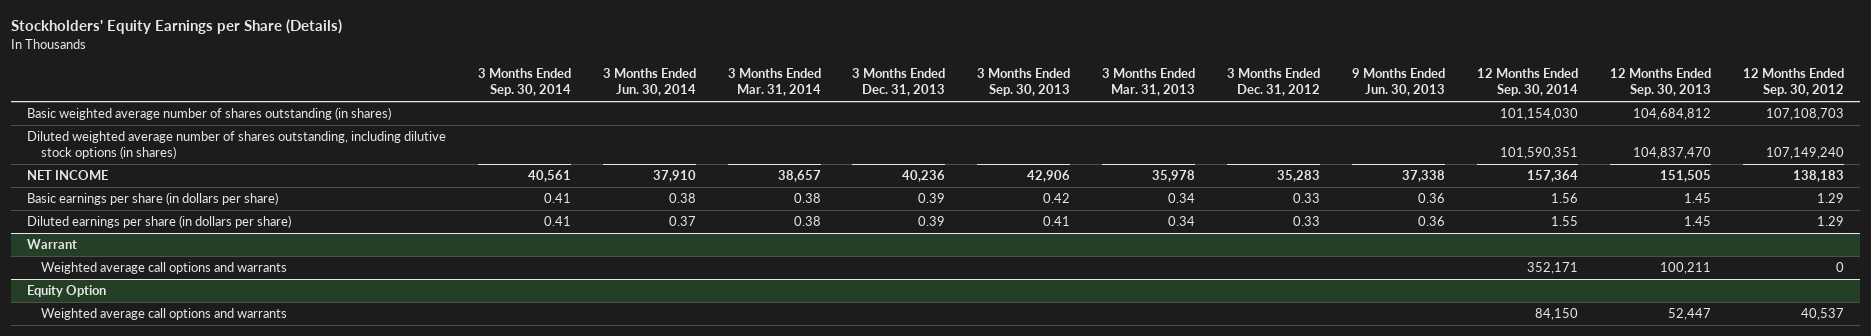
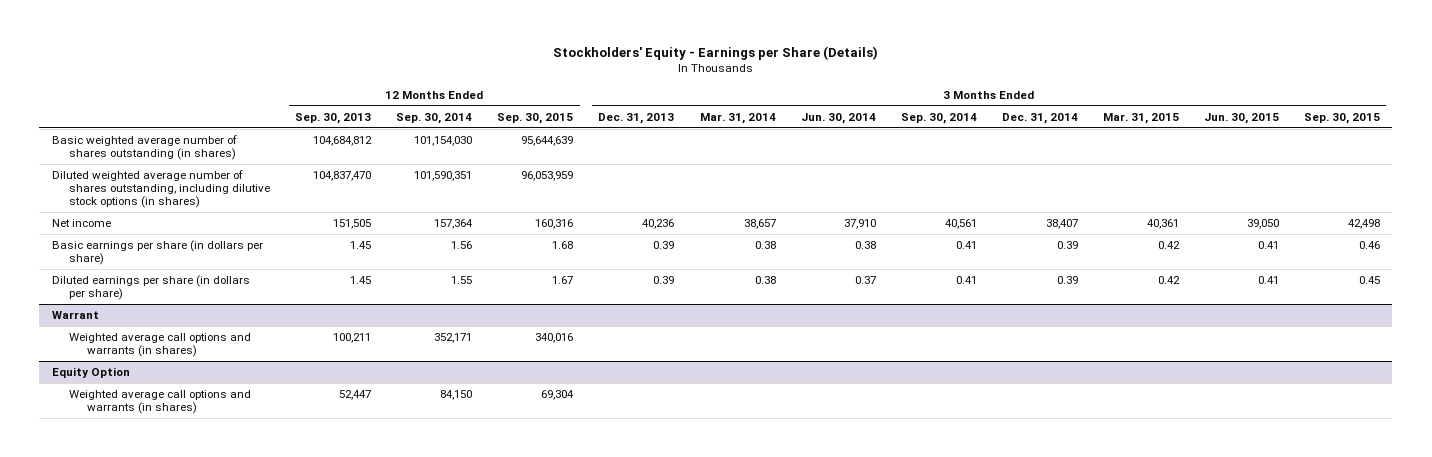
- Stockholders' Equity Earnings per Share (Details)
+ Stockholders' Equity - Earnings per Share (Details)
- | 3 Months Ended Sep. 30, 2014 | 3 Months Ended Jun. 30, 2014 | 3 Months Ended Mar. 31, 2014 | 3 Months Ended Dec. 31, 2013 | 3 Months Ended Sep. 30, 2013 | 3 Months Ended Mar. 31, 2013 | 3 Months Ended Dec. 31, 2012 | 9 Months Ended Jun. 30, 2013 | 12 Months Ended Sep. 30, 2014 | 12 Months Ended Sep. 30, 2013 | 12 Months Ended Sep. 30, 2012
+ | 12 Months Ended Sep. 30, 2013 | 12 Months Ended Sep. 30, 2014 | 12 Months Ended Sep. 30, 2015 | 3 Months Ended Dec. 31, 2013 | 3 Months Ended Mar. 31, 2014 | 3 Months Ended Jun. 30, 2014 | 3 Months Ended Sep. 30, 2014 | 3 Months Ended Dec. 31, 2014 | 3 Months Ended Mar. 31, 2015 | 3 Months Ended Jun. 30, 2015 | 3 Months Ended Sep. 30, 2015
- NET INCOME | 40,561 | 37,910 | 38,657 | 40,236 | 42,906 | 35,978 | 35,283 | 37,338 | 157,364 | 151,505 | 138,183
+ Net income | 151,505 | 157,364 | 160,316 | 40,236 | 38,657 | 37,910 | 40,561 | 38,407 | 40,361 | 39,050 | 42,498
@ Warrant
- Weighted average call options and warrants | | | | | | | | | 352,171 | 100,211 | 0
+ Weighted average call options and warrants (in shares) | 100,211 | 352,171 | 340,016 | | | | | | | |
@ Equity Option
- Weighted average call options and warrants | | | | | | | | | 84,150 | 52,447 | 40,537
+ Weighted average call options and warrants (in shares) | 52,447 | 84,150 | 69,304 | | | | | | | |

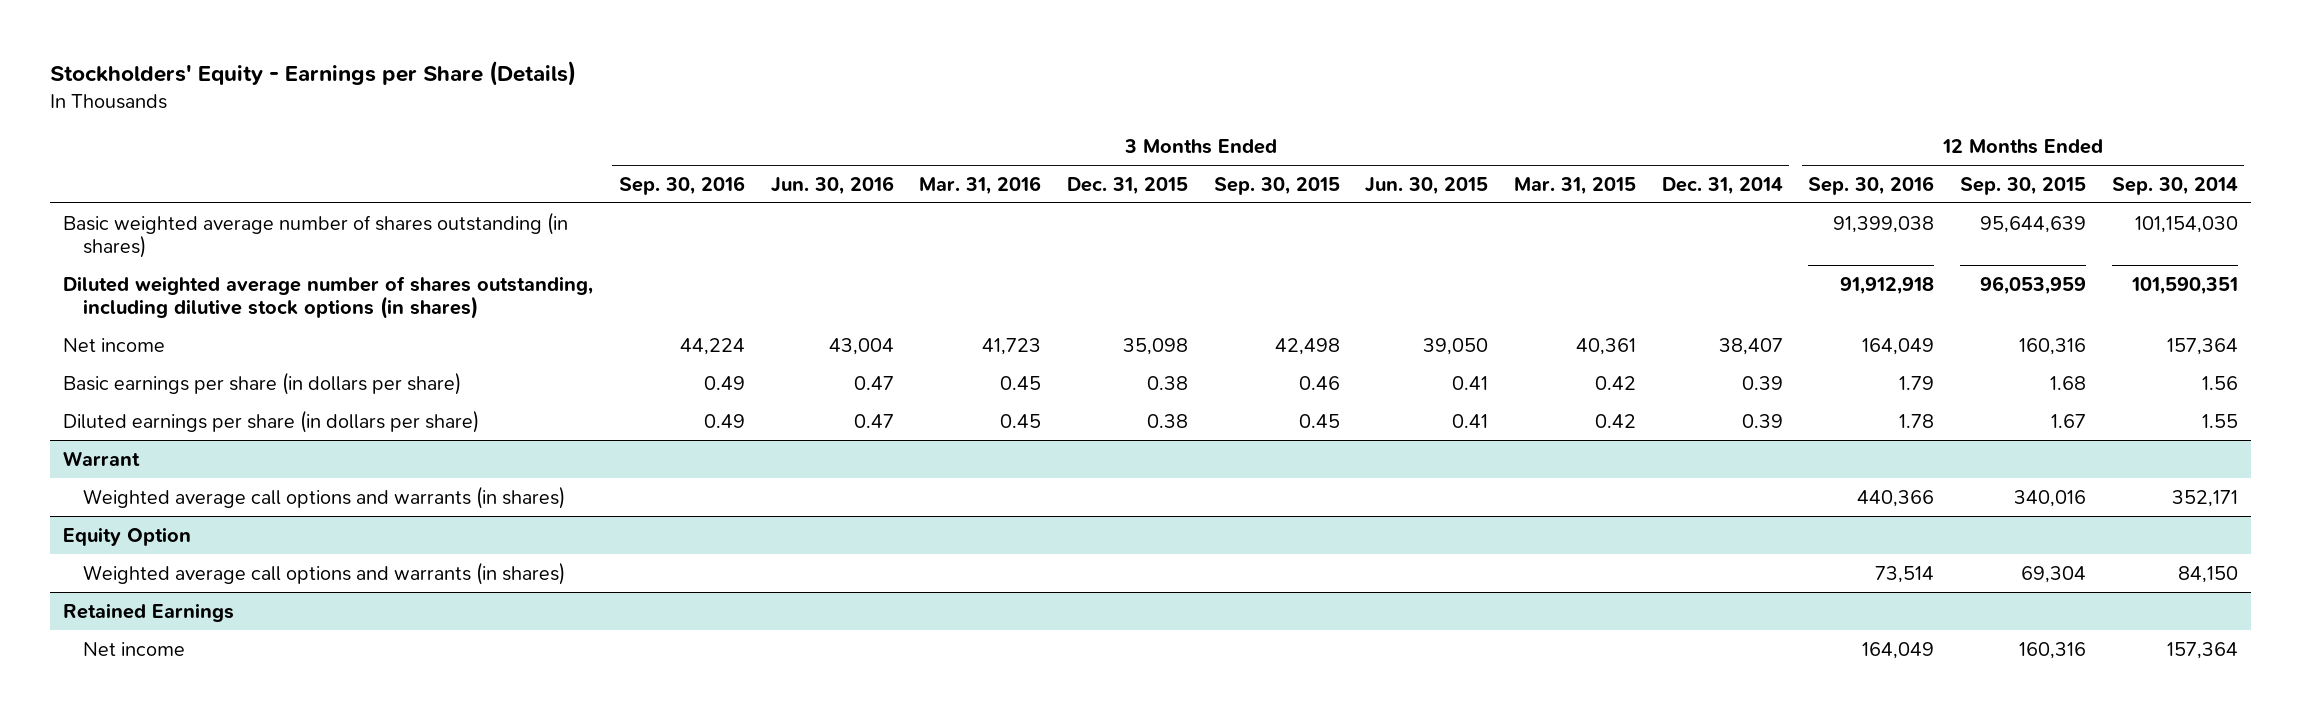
- | 12 Months Ended Sep. 30, 2013 | 12 Months Ended Sep. 30, 2014 | 12 Months Ended Sep. 30, 2015 | 3 Months Ended Dec. 31, 2013 | 3 Months Ended Mar. 31, 2014 | 3 Months Ended Jun. 30, 2014 | 3 Months Ended Sep. 30, 2014 | 3 Months Ended Dec. 31, 2014 | 3 Months Ended Mar. 31, 2015 | 3 Months Ended Jun. 30, 2015 | 3 Months Ended Sep. 30, 2015
+ | 3 Months Ended Sep. 30, 2016 | 3 Months Ended Jun. 30, 2016 | 3 Months Ended Mar. 31, 2016 | 3 Months Ended Dec. 31, 2015 | 3 Months Ended Sep. 30, 2015 | 3 Months Ended Jun. 30, 2015 | 3 Months Ended Mar. 31, 2015 | 3 Months Ended Dec. 31, 2014 | 12 Months Ended Sep. 30, 2016 | 12 Months Ended Sep. 30, 2015 | 12 Months Ended Sep. 30, 2014
+ Retained Earnings
+ Net income | | | | | | | | | 164,049 | 160,316 | 157,364

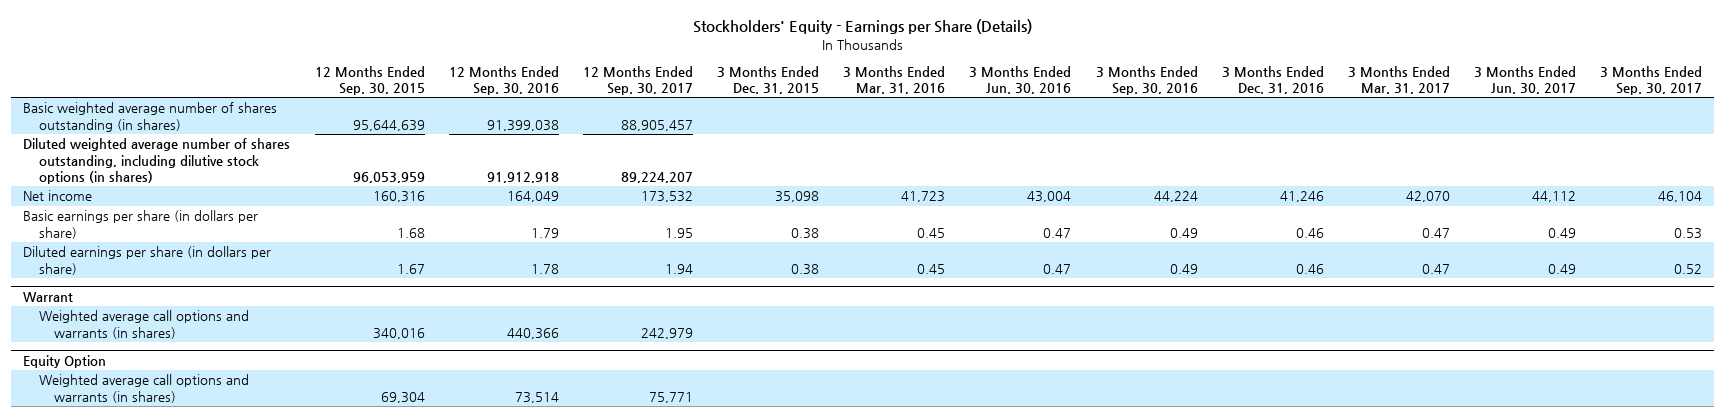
- | 3 Months Ended Sep. 30, 2016 | 3 Months Ended Jun. 30, 2016 | 3 Months Ended Mar. 31, 2016 | 3 Months Ended Dec. 31, 2015 | 3 Months Ended Sep. 30, 2015 | 3 Months Ended Jun. 30, 2015 | 3 Months Ended Mar. 31, 2015 | 3 Months Ended Dec. 31, 2014 | 12 Months Ended Sep. 30, 2016 | 12 Months Ended Sep. 30, 2015 | 12 Months Ended Sep. 30, 2014
+ | 12 Months Ended Sep. 30, 2015 | 12 Months Ended Sep. 30, 2016 | 12 Months Ended Sep. 30, 2017 | 3 Months Ended Dec. 31, 2015 | 3 Months Ended Mar. 31, 2016 | 3 Months Ended Jun. 30, 2016 | 3 Months Ended Sep. 30, 2016 | 3 Months Ended Dec. 31, 2016 | 3 Months Ended Mar. 31, 2017 | 3 Months Ended Jun. 30, 2017 | 3 Months Ended Sep. 30, 2017
- Retained Earnings
- Net income | | | | | | | | | 164,049 | 160,316 | 157,364

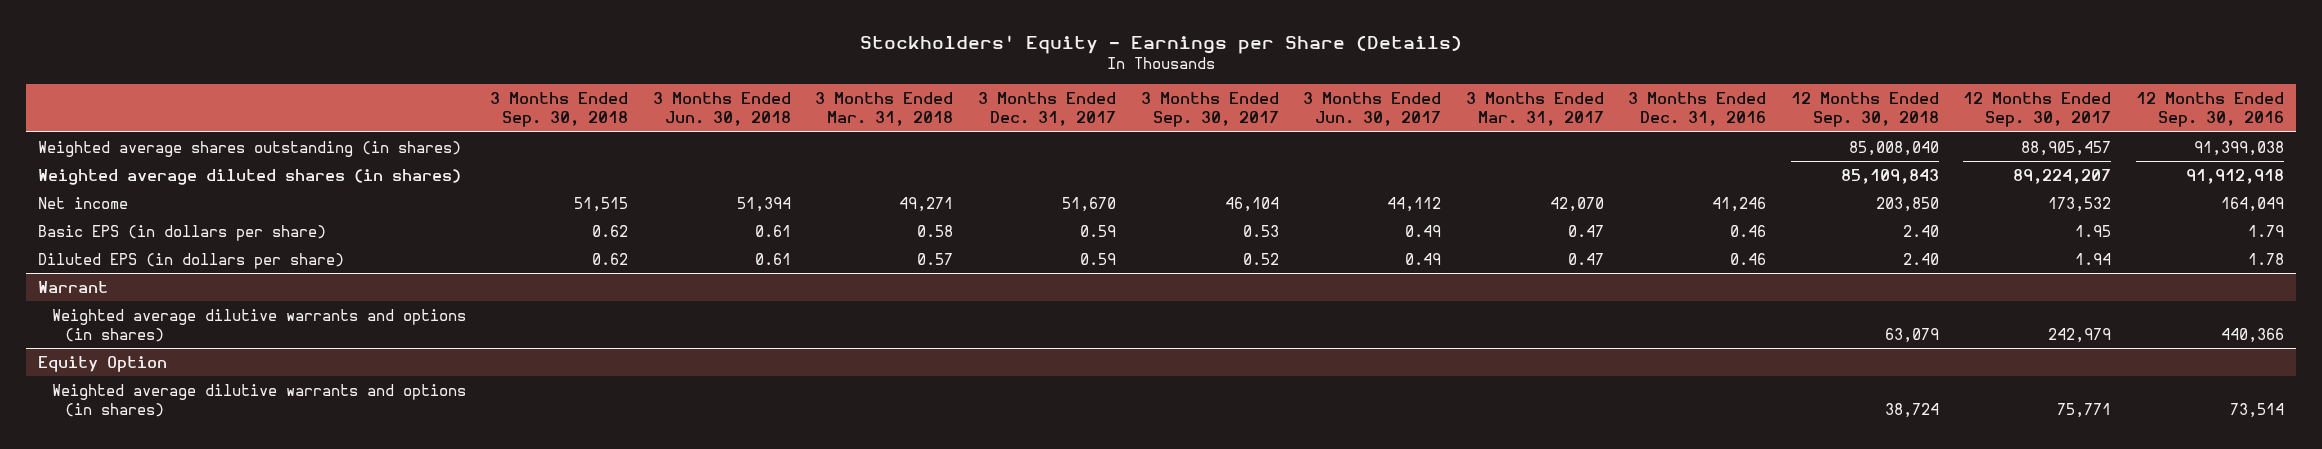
- | 12 Months Ended Sep. 30, 2015 | 12 Months Ended Sep. 30, 2016 | 12 Months Ended Sep. 30, 2017 | 3 Months Ended Dec. 31, 2015 | 3 Months Ended Mar. 31, 2016 | 3 Months Ended Jun. 30, 2016 | 3 Months Ended Sep. 30, 2016 | 3 Months Ended Dec. 31, 2016 | 3 Months Ended Mar. 31, 2017 | 3 Months Ended Jun. 30, 2017 | 3 Months Ended Sep. 30, 2017
+ | 3 Months Ended Sep. 30, 2018 | 3 Months Ended Jun. 30, 2018 | 3 Months Ended Mar. 31, 2018 | 3 Months Ended Dec. 31, 2017 | 3 Months Ended Sep. 30, 2017 | 3 Months Ended Jun. 30, 2017 | 3 Months Ended Mar. 31, 2017 | 3 Months Ended Dec. 31, 2016 | 12 Months Ended Sep. 30, 2018 | 12 Months Ended Sep. 30, 2017 | 12 Months Ended Sep. 30, 2016
- Basic weighted average number of shares outstanding (in shares) | 95,644,639 | 91,399,038 | 88,905,457 | | | | | | | |
- Diluted weighted average number of shares outstanding, including dilutive stock options (in shares) | 96,053,959 | 91,912,918 | 89,224,207 | | | | | | | |
+ Weighted average shares outstanding (in shares) | | | | | | | | | 85,008,040 | 88,905,457 | 91,399,038
+ Weighted average diluted shares (in shares) | | | | | | | | | 85,109,843 | 89,224,207 | 91,912,918
- Basic earnings per share (in dollars per share) | 1.68 | 1.79 | 1.95 | 0.38 | 0.45 | 0.47 | 0.49 | 0.46 | 0.47 | 0.49 | 0.53
- Diluted earnings per share (in dollars per share) | 1.67 | 1.78 | 1.94 | 0.38 | 0.45 | 0.47 | 0.49 | 0.46 | 0.47 | 0.49 | 0.52
+ Basic EPS (in dollars per share) | 0.62 | 0.61 | 0.58 | 0.59 | 0.53 | 0.49 | 0.47 | 0.46 | 2.40 | 1.95 | 1.79
+ Diluted EPS (in dollars per share) | 0.62 | 0.61 | 0.57 | 0.59 | 0.52 | 0.49 | 0.47 | 0.46 | 2.40 | 1.94 | 1.78
@ Warrant
- Weighted average call options and warrants (in shares) | 340,016 | 440,366 | 242,979 | | | | | | | |
+ Weighted average dilutive warrants and options (in shares) | | | | | | | | | 63,079 | 242,979 | 440,366
@ Equity Option
- Weighted average call options and warrants (in shares) | 69,304 | 73,514 | 75,771 | | | | | | | |
+ Weighted average dilutive warrants and options (in shares) | | | | | | | | | 38,724 | 75,771 | 73,514

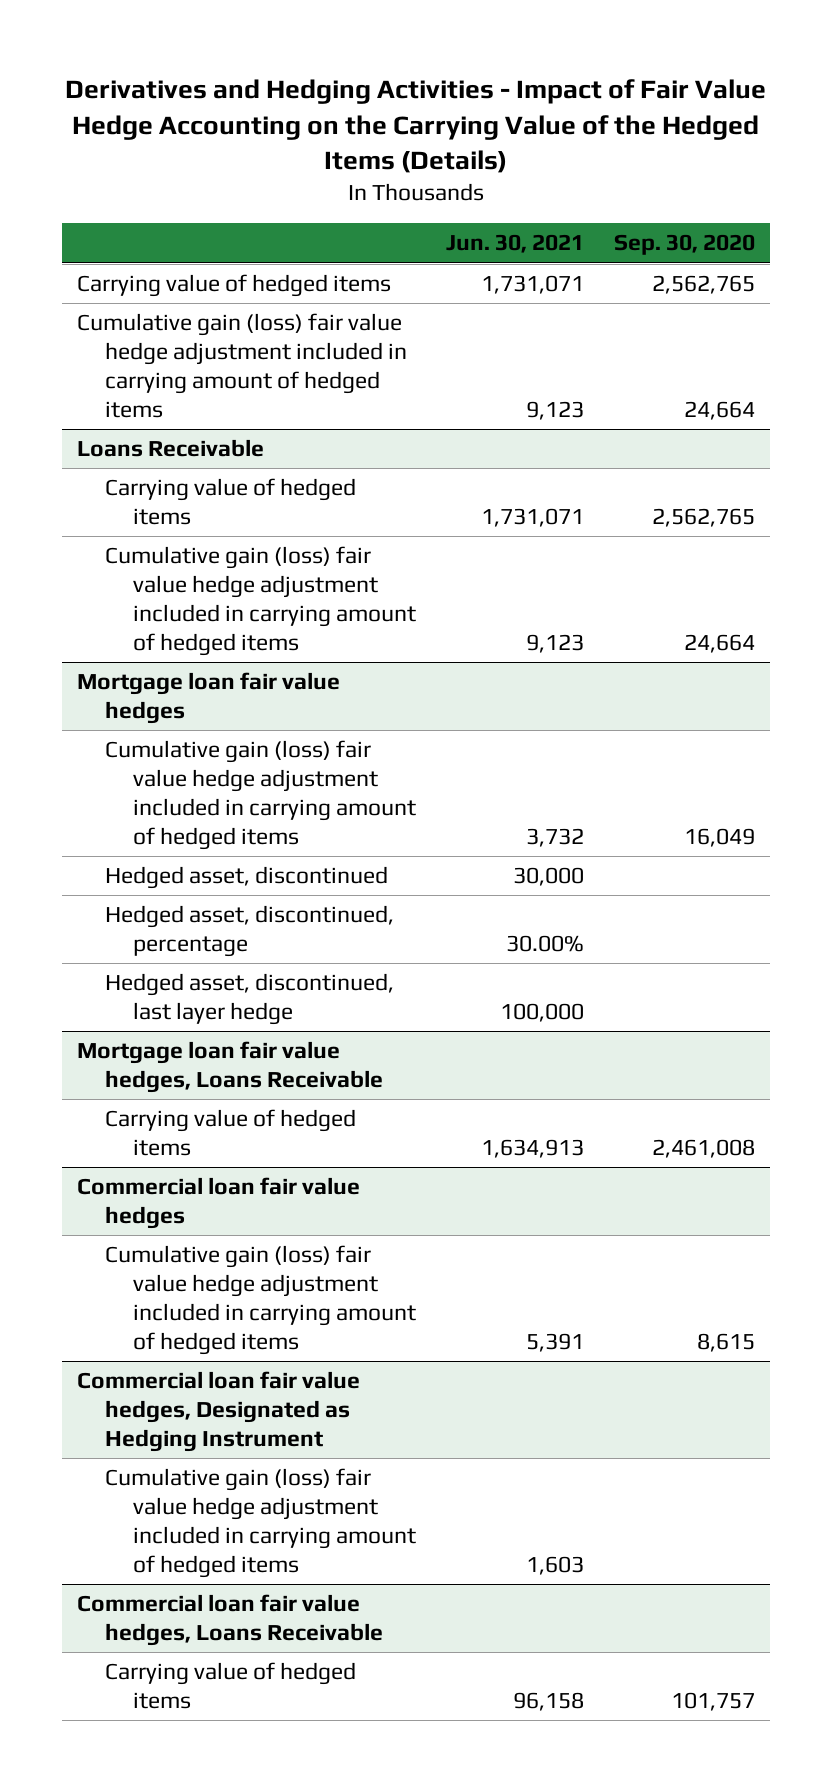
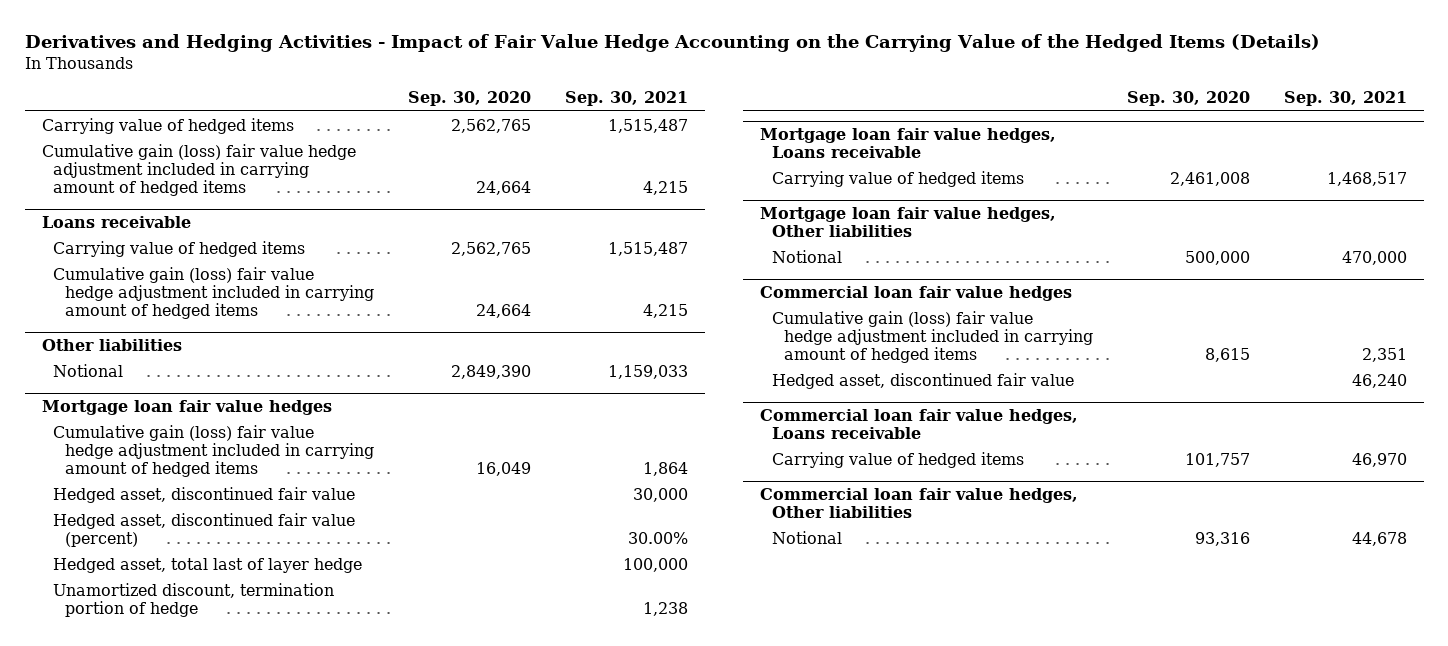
- | Jun. 30, 2021 | Sep. 30, 2020
+ | Sep. 30, 2020 | Sep. 30, 2021
- Loans Receivable
+ Loans receivable
+ Other liabilities
+ Notional | 2,849,390 | 1,159,033
@ Mortgage loan fair value hedges
- Hedged asset, discontinued | 30,000 |
- Hedged asset, discontinued, percentage | 30.00% |
- Hedged asset, discontinued, last layer hedge | 100,000 |
- Mortgage loan fair value hedges, Loans Receivable
@ Mortgage loan fair value hedges
+ Hedged asset, discontinued fair value | | 30,000
+ Hedged asset, discontinued fair value (percent) | | 30.00%
+ Hedged asset, total last of layer hedge | | 100,000
+ Unamortized discount, termination portion of hedge | | 1,238
+ Mortgage loan fair value hedges, Loans receivable
+ Mortgage loan fair value hedges, Other liabilities
+ Notional | 500,000 | 470,000
- Commercial loan fair value hedges, Designated as Hedging Instrument
- Cumulative gain (loss) fair value hedge adjustment included in carrying amount of hedged items | 1,603 |
- Commercial loan fair value hedges, Loans Receivable
@ Commercial loan fair value hedges
+ Hedged asset, discontinued fair value | | 46,240
+ Commercial loan fair value hedges, Loans receivable
+ Commercial loan fair value hedges, Other liabilities
+ Notional | 93,316 | 44,678

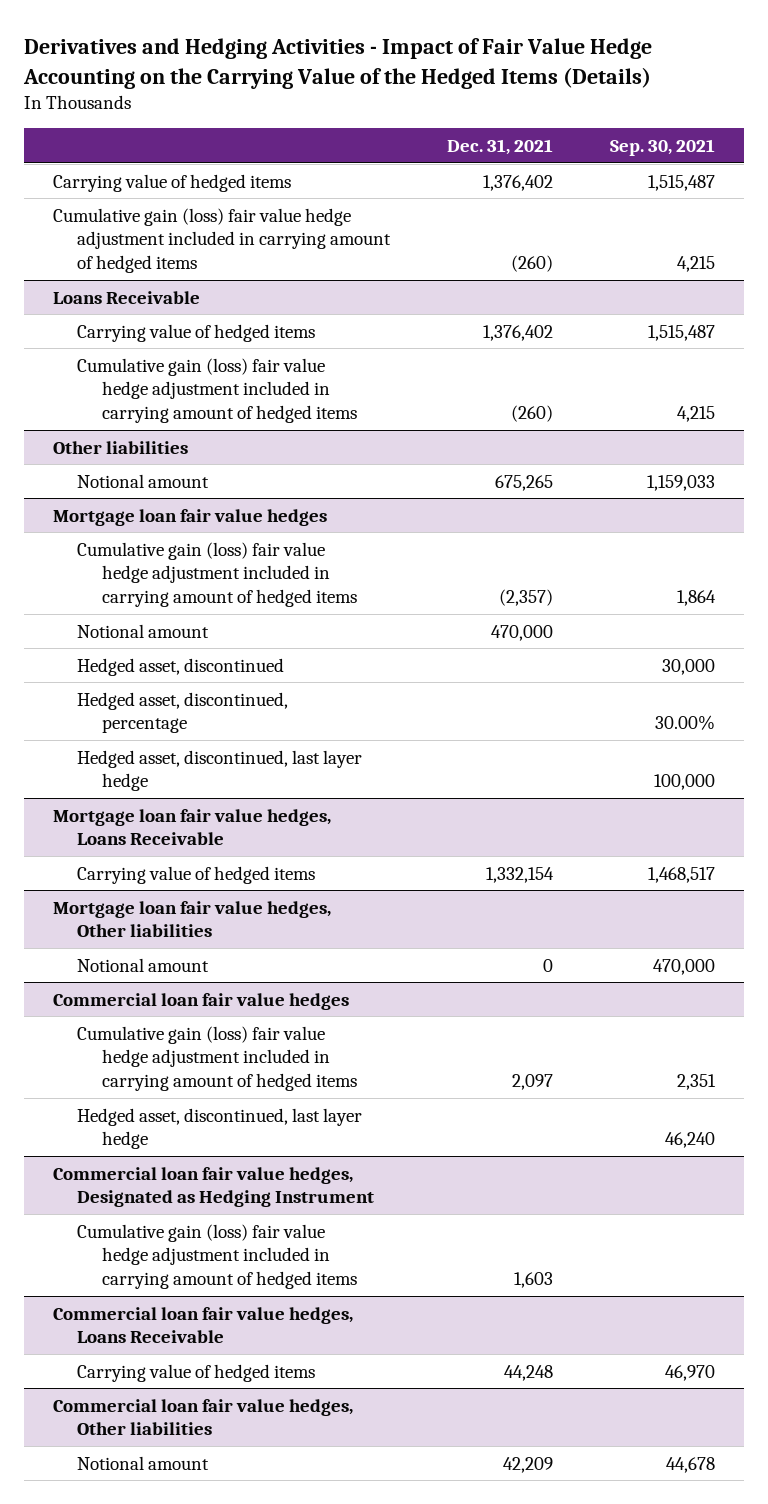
- | Sep. 30, 2020 | Sep. 30, 2021
+ | Dec. 31, 2021 | Sep. 30, 2021
- Loans receivable
+ Loans Receivable
@ Other liabilities
- Notional | 2,849,390 | 1,159,033
+ Notional amount | 675,265 | 1,159,033
@ Mortgage loan fair value hedges
- Hedged asset, discontinued fair value | | 30,000
- Hedged asset, discontinued fair value (percent) | | 30.00%
- Hedged asset, total last of layer hedge | | 100,000
- Unamortized discount, termination portion of hedge | | 1,238
- Mortgage loan fair value hedges, Loans receivable
@ Mortgage loan fair value hedges
+ Notional amount | 470,000 |
+ Hedged asset, discontinued | | 30,000
+ Hedged asset, discontinued, percentage | | 30.00%
+ Hedged asset, discontinued, last layer hedge | | 100,000
+ Mortgage loan fair value hedges, Loans Receivable
@ Mortgage loan fair value hedges, Other liabilities
- Notional | 500,000 | 470,000
+ Notional amount | 0 | 470,000
@ Commercial loan fair value hedges
- Hedged asset, discontinued fair value | | 46,240
- Commercial loan fair value hedges, Loans receivable
@ Commercial loan fair value hedges
+ Hedged asset, discontinued, last layer hedge | | 46,240
+ Commercial loan fair value hedges, Designated as Hedging Instrument
+ Cumulative gain (loss) fair value hedge adjustment included in carrying amount of hedged items | 1,603 |
+ Commercial loan fair value hedges, Loans Receivable
@ Commercial loan fair value hedges, Other liabilities
- Notional | 93,316 | 44,678
+ Notional amount | 42,209 | 44,678

